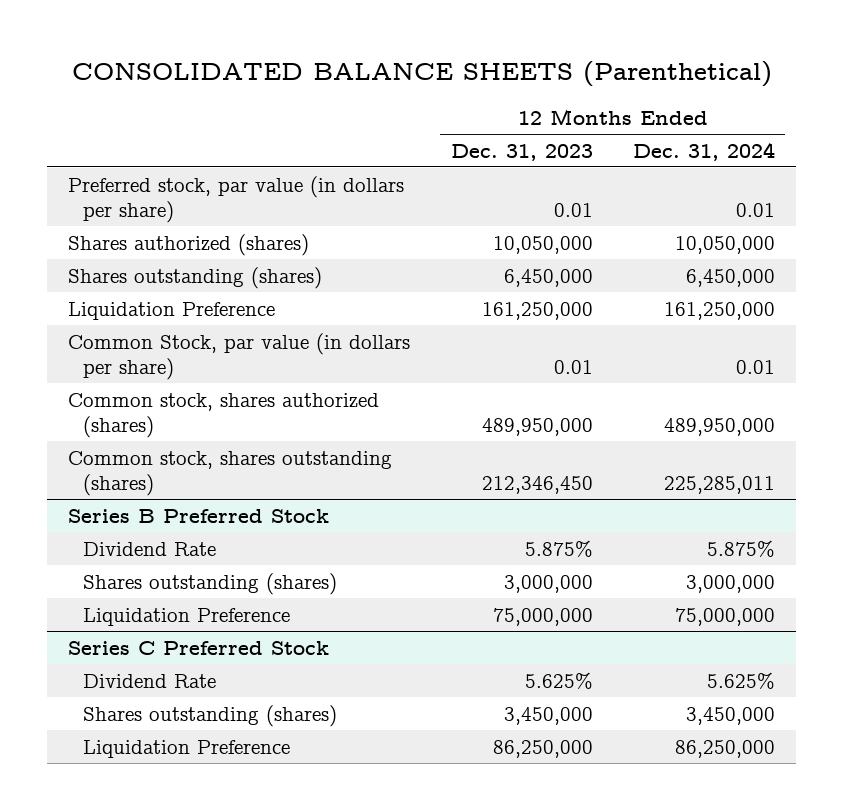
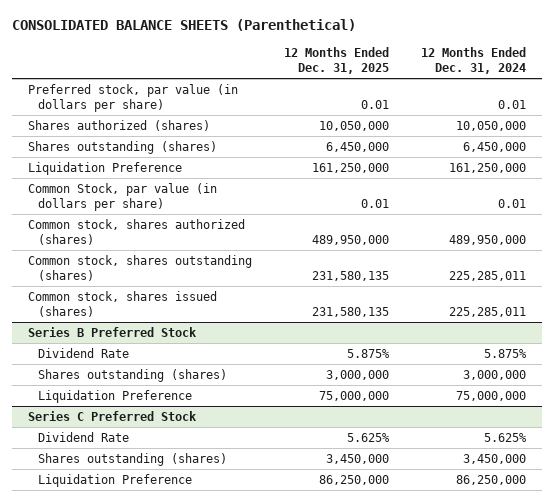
- | 12 Months Ended Dec. 31, 2023 | 12 Months Ended Dec. 31, 2024
+ | 12 Months Ended Dec. 31, 2025 | 12 Months Ended Dec. 31, 2024
+ Common stock, shares issued (shares) | 231,580,135 | 225,285,011

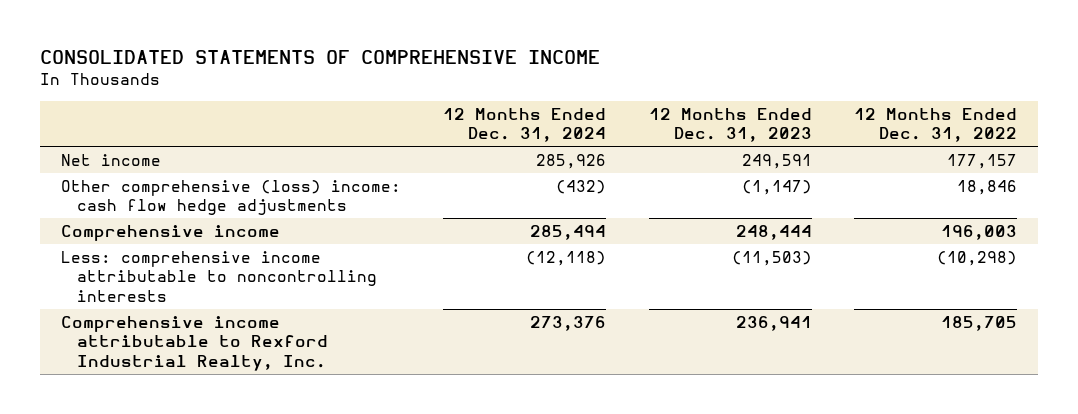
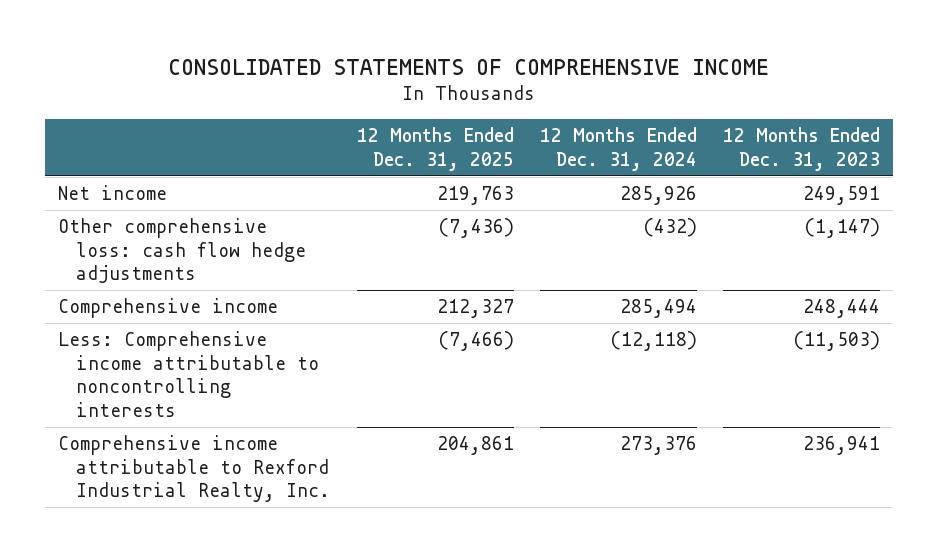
- | 12 Months Ended Dec. 31, 2024 | 12 Months Ended Dec. 31, 2023 | 12 Months Ended Dec. 31, 2022
+ | 12 Months Ended Dec. 31, 2025 | 12 Months Ended Dec. 31, 2024 | 12 Months Ended Dec. 31, 2023
- Other comprehensive (loss) income: cash flow hedge adjustments | (432) | (1,147) | 18,846
+ Other comprehensive loss: cash flow hedge adjustments | (7,436) | (432) | (1,147)
- Less: comprehensive income attributable to noncontrolling interests | (12,118) | (11,503) | (10,298)
+ Less: Comprehensive income attributable to noncontrolling interests | (7,466) | (12,118) | (11,503)

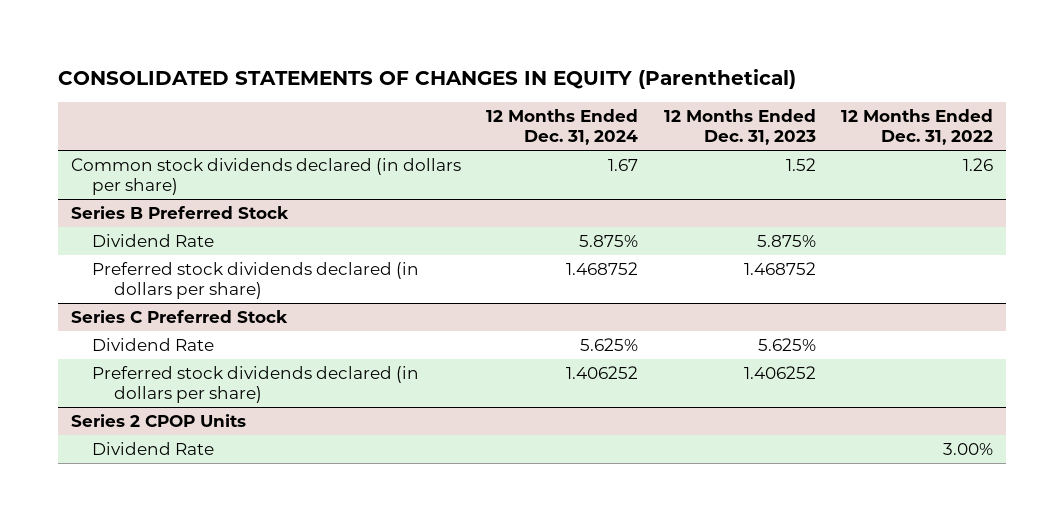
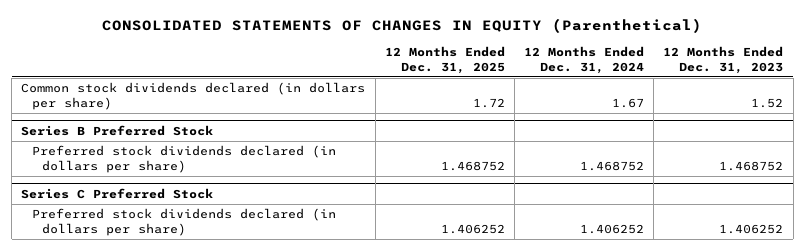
- | 12 Months Ended Dec. 31, 2024 | 12 Months Ended Dec. 31, 2023 | 12 Months Ended Dec. 31, 2022
+ | 12 Months Ended Dec. 31, 2025 | 12 Months Ended Dec. 31, 2024 | 12 Months Ended Dec. 31, 2023
@ Series B Preferred Stock
- Dividend Rate | 5.875% | 5.875% |
@ Series C Preferred Stock
- Dividend Rate | 5.625% | 5.625% |
- Series 2 CPOP Units
- Dividend Rate | | | 3.00%

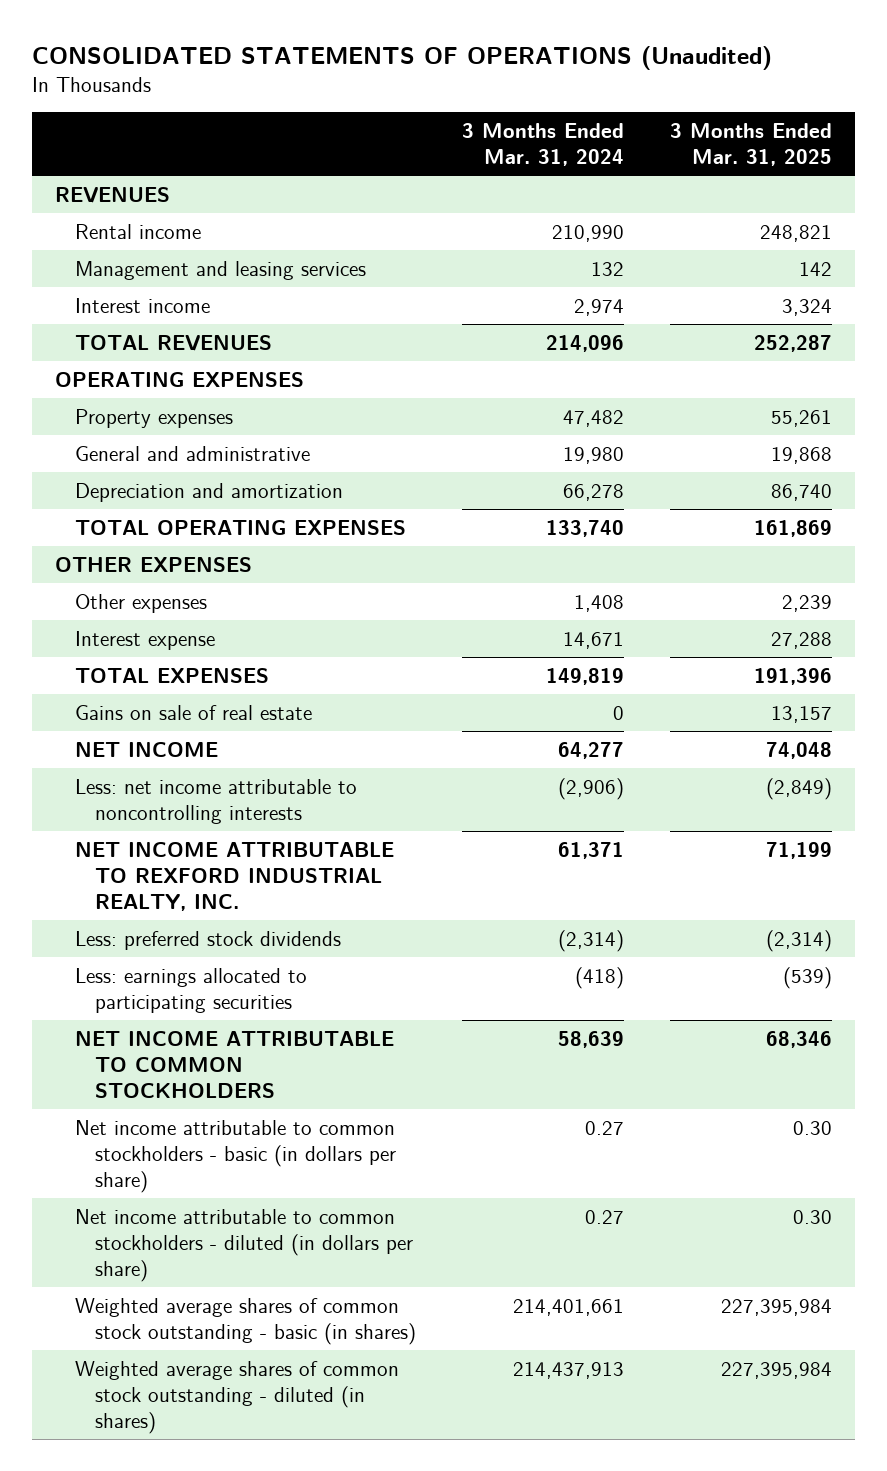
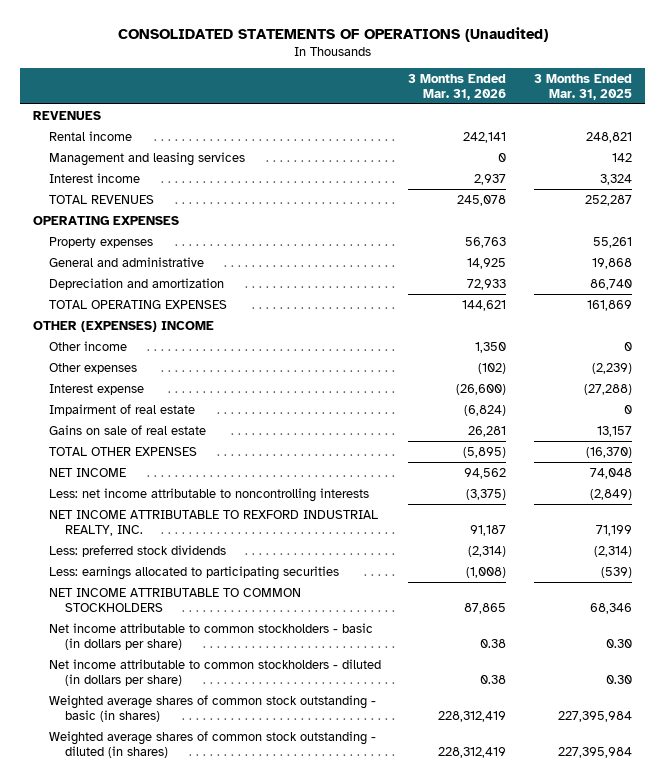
- | 3 Months Ended Mar. 31, 2024 | 3 Months Ended Mar. 31, 2025
+ | 3 Months Ended Mar. 31, 2026 | 3 Months Ended Mar. 31, 2025
- OTHER EXPENSES
- Other expenses | 1,408 | 2,239
- Interest expense | 14,671 | 27,288
- TOTAL EXPENSES | 149,819 | 191,396
+ OTHER (EXPENSES) INCOME
+ Other income | 1,350 | 0
+ Other expenses | (102) | (2,239)
+ Interest expense | (26,600) | (27,288)
+ Impairment of real estate | (6,824) | 0
+ TOTAL OTHER EXPENSES | (5,895) | (16,370)

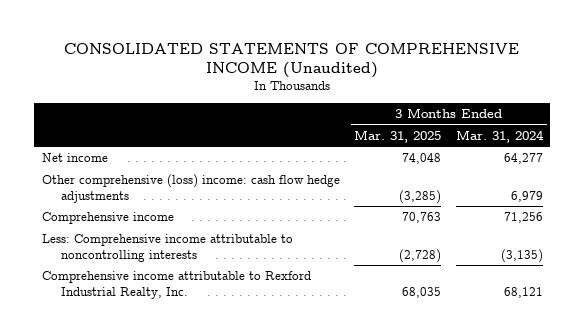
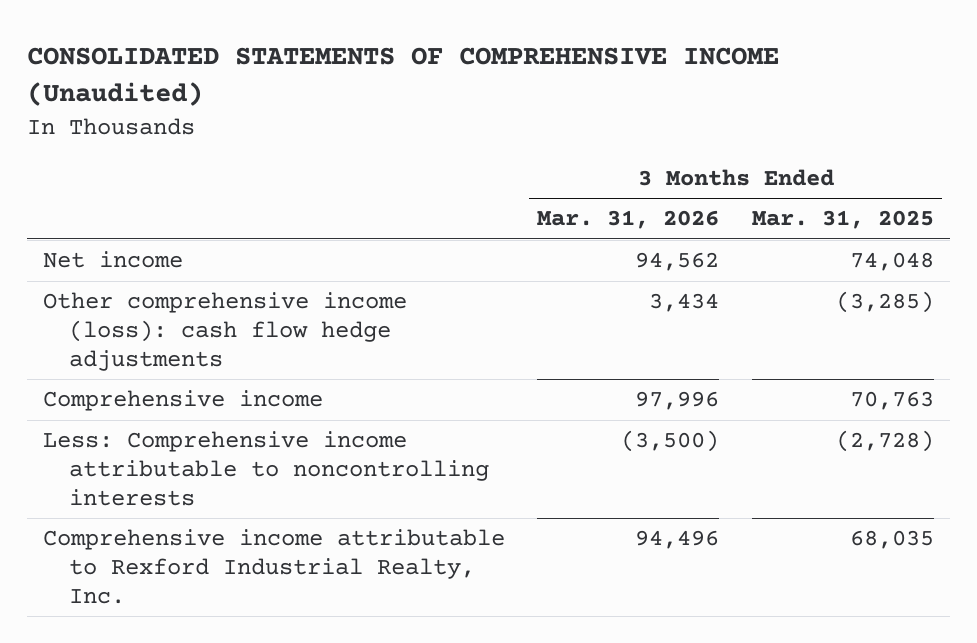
- | 3 Months Ended Mar. 31, 2025 | 3 Months Ended Mar. 31, 2024
+ | 3 Months Ended Mar. 31, 2026 | 3 Months Ended Mar. 31, 2025
- Other comprehensive (loss) income: cash flow hedge adjustments | (3,285) | 6,979
+ Other comprehensive income (loss): cash flow hedge adjustments | 3,434 | (3,285)

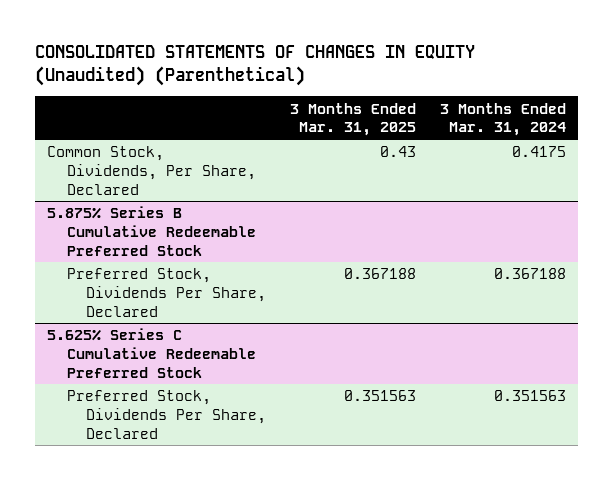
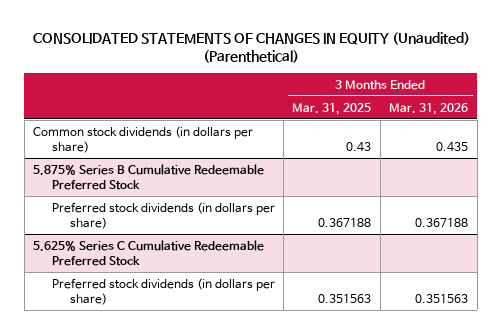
- | 3 Months Ended Mar. 31, 2025 | 3 Months Ended Mar. 31, 2024
+ | 3 Months Ended Mar. 31, 2025 | 3 Months Ended Mar. 31, 2026
- Common Stock, Dividends, Per Share, Declared | 0.43 | 0.4175
+ Common stock dividends (in dollars per share) | 0.43 | 0.435
@ 5.875% Series B Cumulative Redeemable Preferred Stock
- Preferred Stock, Dividends Per Share, Declared | 0.367188 | 0.367188
+ Preferred stock dividends (in dollars per share) | 0.367188 | 0.367188
@ 5.625% Series C Cumulative Redeemable Preferred Stock
- Preferred Stock, Dividends Per Share, Declared | 0.351563 | 0.351563
+ Preferred stock dividends (in dollars per share) | 0.351563 | 0.351563

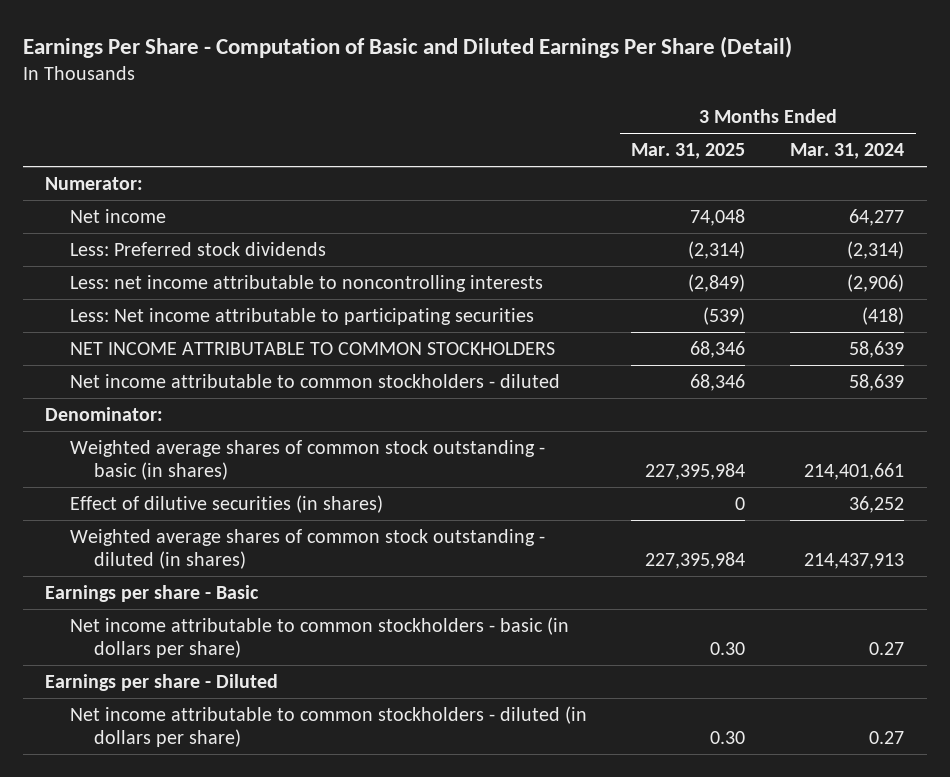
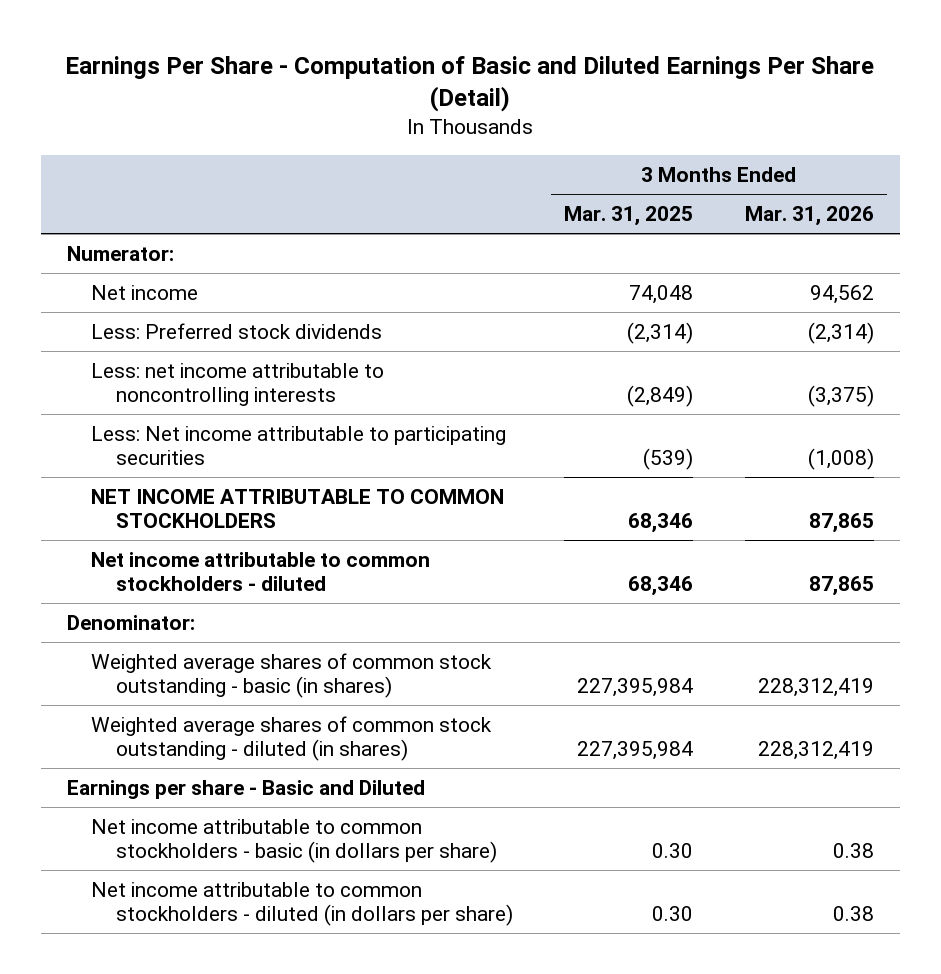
- | 3 Months Ended Mar. 31, 2025 | 3 Months Ended Mar. 31, 2024
+ | 3 Months Ended Mar. 31, 2025 | 3 Months Ended Mar. 31, 2026
- Effect of dilutive securities (in shares) | 0 | 36,252
- Earnings per share - Basic
+ Earnings per share - Basic and Diluted
- Earnings per share - Diluted

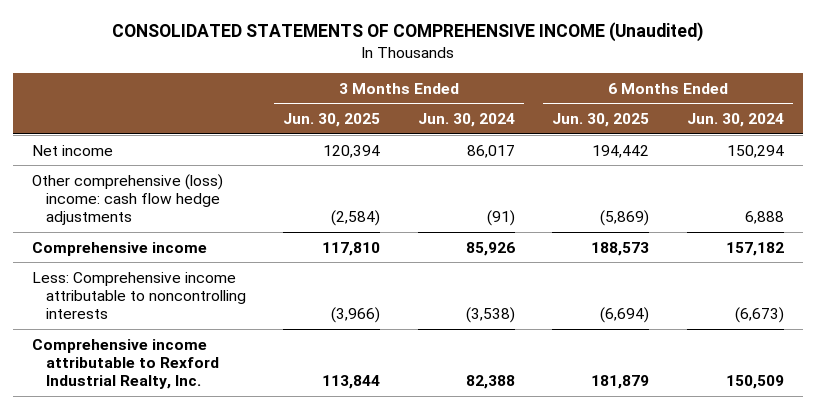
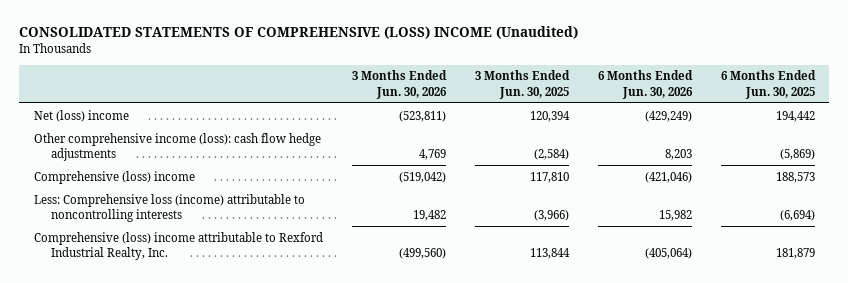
- CONSOLIDATED STATEMENTS OF COMPREHENSIVE INCOME (Unaudited)
+ CONSOLIDATED STATEMENTS OF COMPREHENSIVE (LOSS) INCOME (Unaudited)
- | 3 Months Ended Jun. 30, 2025 | 3 Months Ended Jun. 30, 2024 | 6 Months Ended Jun. 30, 2025 | 6 Months Ended Jun. 30, 2024
+ | 3 Months Ended Jun. 30, 2026 | 3 Months Ended Jun. 30, 2025 | 6 Months Ended Jun. 30, 2026 | 6 Months Ended Jun. 30, 2025
- Net income | 120,394 | 86,017 | 194,442 | 150,294
- Other comprehensive (loss) income: cash flow hedge adjustments | (2,584) | (91) | (5,869) | 6,888
- Comprehensive income | 117,810 | 85,926 | 188,573 | 157,182
- Less: Comprehensive income attributable to noncontrolling interests | (3,966) | (3,538) | (6,694) | (6,673)
- Comprehensive income attributable to Rexford Industrial Realty, Inc. | 113,844 | 82,388 | 181,879 | 150,509
+ Net (loss) income | (523,811) | 120,394 | (429,249) | 194,442
+ Other comprehensive income (loss): cash flow hedge adjustments | 4,769 | (2,584) | 8,203 | (5,869)
+ Comprehensive (loss) income | (519,042) | 117,810 | (421,046) | 188,573
+ Less: Comprehensive loss (income) attributable to noncontrolling interests | 19,482 | (3,966) | 15,982 | (6,694)
+ Comprehensive (loss) income attributable to Rexford Industrial Realty, Inc. | (499,560) | 113,844 | (405,064) | 181,879

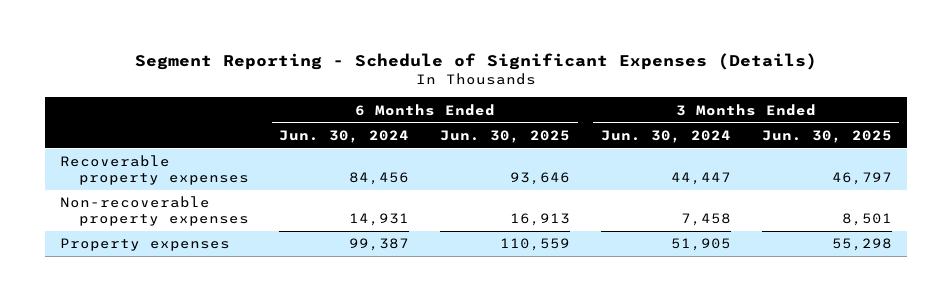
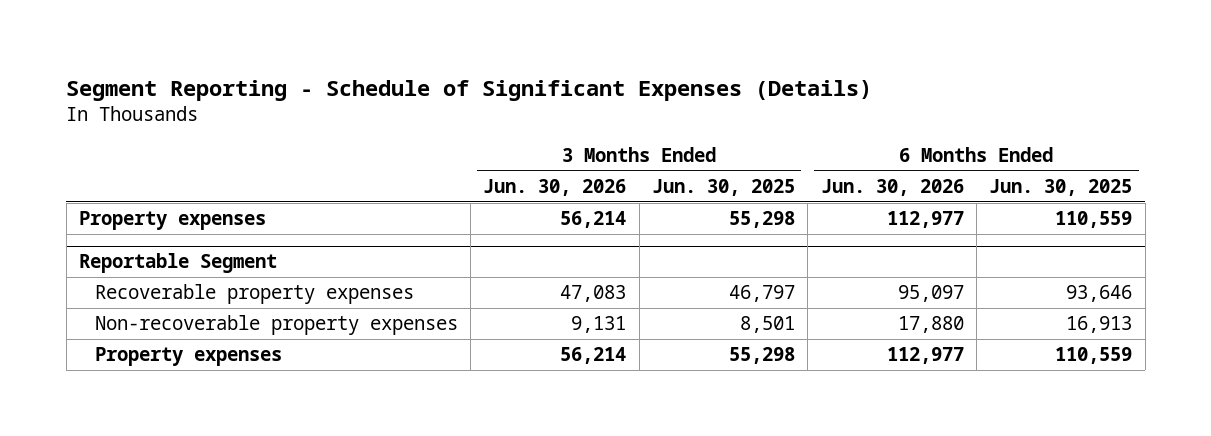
- | 6 Months Ended Jun. 30, 2024 | 6 Months Ended Jun. 30, 2025 | 3 Months Ended Jun. 30, 2024 | 3 Months Ended Jun. 30, 2025
+ | 3 Months Ended Jun. 30, 2026 | 3 Months Ended Jun. 30, 2025 | 6 Months Ended Jun. 30, 2026 | 6 Months Ended Jun. 30, 2025
+ Property expenses | 56,214 | 55,298 | 112,977 | 110,559
+ Reportable Segment

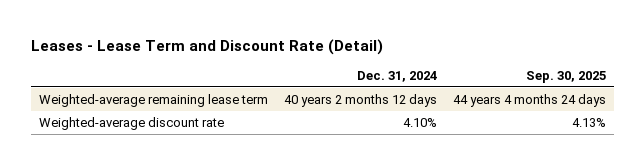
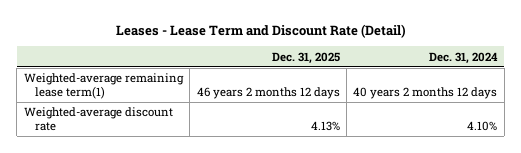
- | Dec. 31, 2024 | Sep. 30, 2025
+ | Dec. 31, 2025 | Dec. 31, 2024
- Weighted-average remaining lease term | 40 years 2 months 12 days | 44 years 4 months 24 days
+ Weighted-average remaining lease term(1) | 46 years 2 months 12 days | 40 years 2 months 12 days

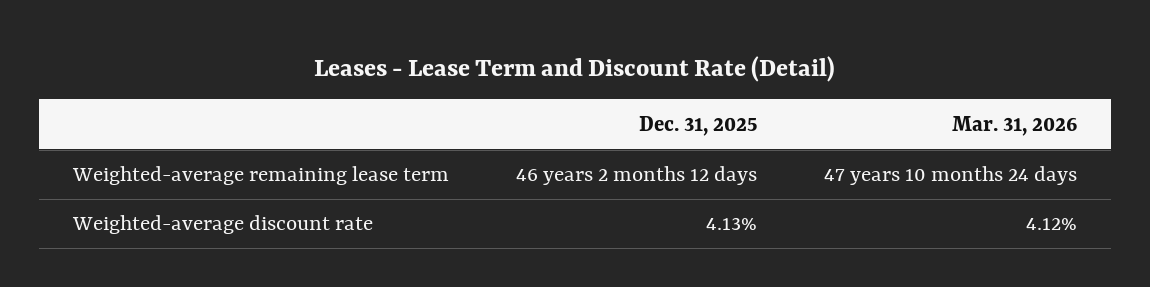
- | Dec. 31, 2025 | Dec. 31, 2024
+ | Dec. 31, 2025 | Mar. 31, 2026
- Weighted-average remaining lease term(1) | 46 years 2 months 12 days | 40 years 2 months 12 days
+ Weighted-average remaining lease term | 46 years 2 months 12 days | 47 years 10 months 24 days

